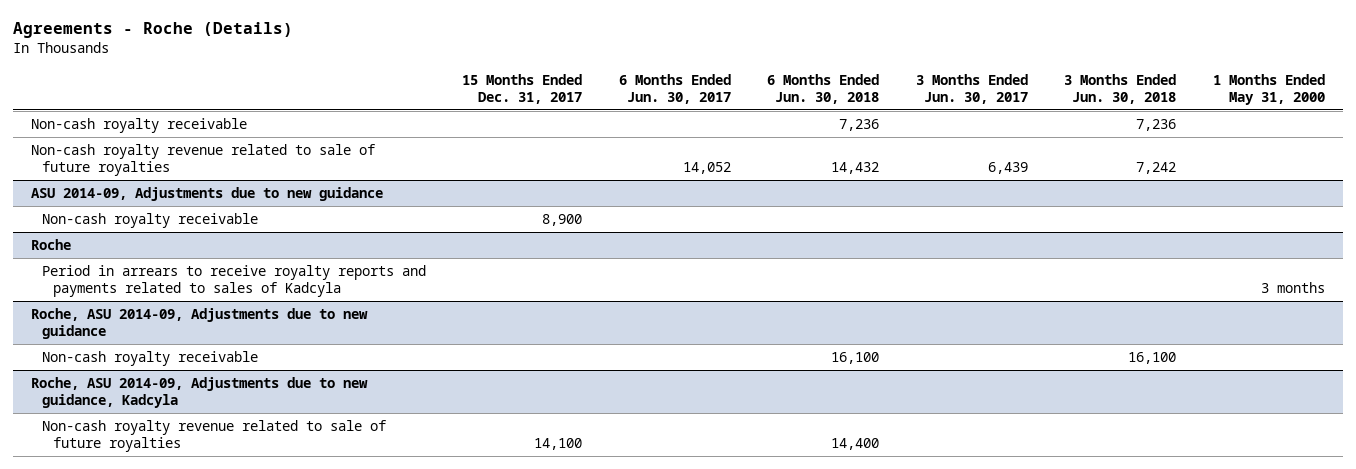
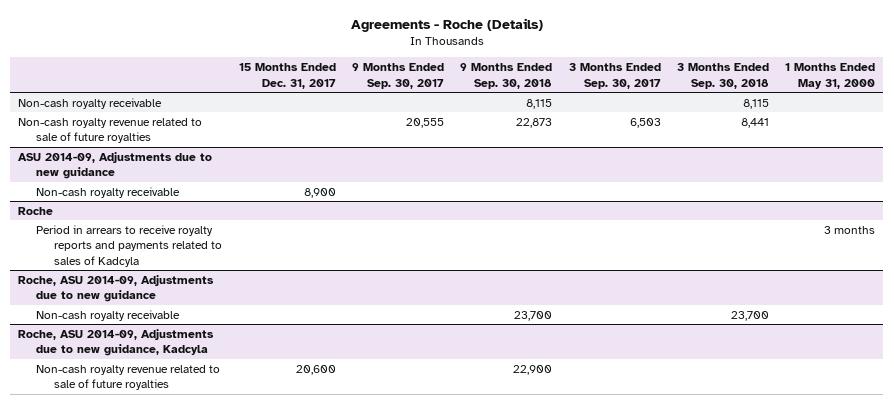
- | 15 Months Ended Dec. 31, 2017 | 6 Months Ended Jun. 30, 2017 | 6 Months Ended Jun. 30, 2018 | 3 Months Ended Jun. 30, 2017 | 3 Months Ended Jun. 30, 2018 | 1 Months Ended May 31, 2000
+ | 15 Months Ended Dec. 31, 2017 | 9 Months Ended Sep. 30, 2017 | 9 Months Ended Sep. 30, 2018 | 3 Months Ended Sep. 30, 2017 | 3 Months Ended Sep. 30, 2018 | 1 Months Ended May 31, 2000
@ Roche, ASU 2014-09, Adjustments due to new guidance, Kadcyla
- Non-cash royalty revenue related to sale of future royalties | 14,100 | | 14,400 | | |
+ Non-cash royalty revenue related to sale of future royalties | 20,600 | | 22,900 | | |

